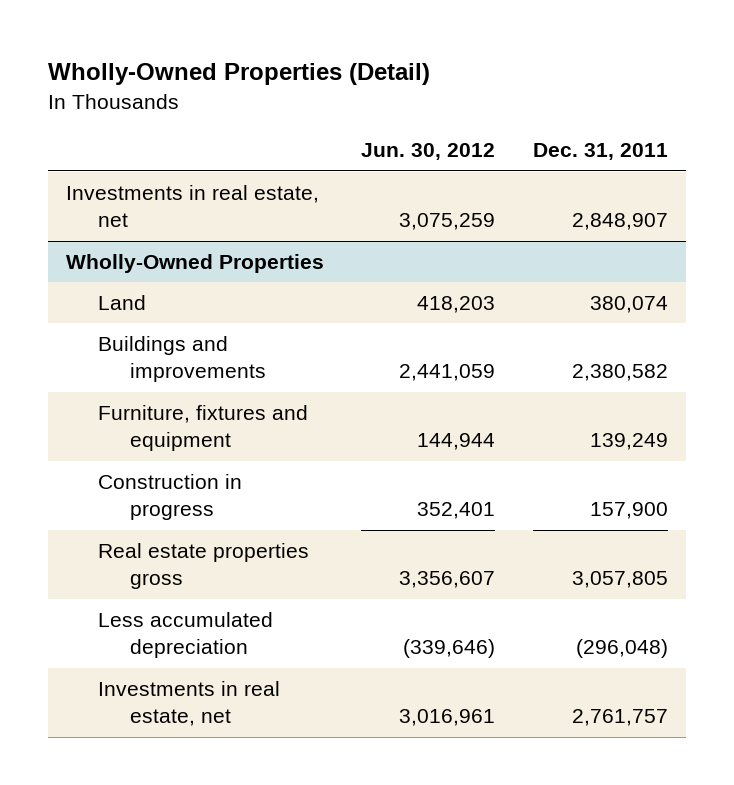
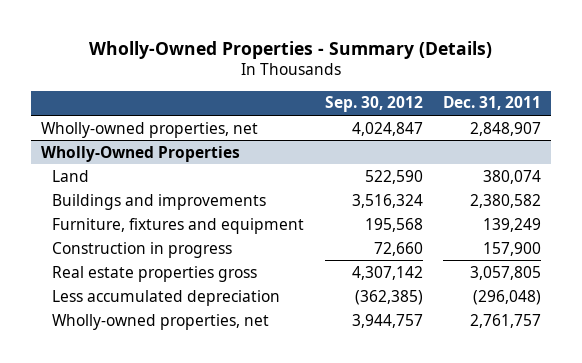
- Wholly-Owned Properties (Detail)
+ Wholly-Owned Properties - Summary (Details)
- | Jun. 30, 2012 | Dec. 31, 2011
+ | Sep. 30, 2012 | Dec. 31, 2011
- Investments in real estate, net | 3,075,259 | 2,848,907
+ Wholly-owned properties, net | 4,024,847 | 2,848,907
@ Wholly-Owned Properties
- Investments in real estate, net | 3,016,961 | 2,761,757
+ Wholly-owned properties, net | 3,944,757 | 2,761,757

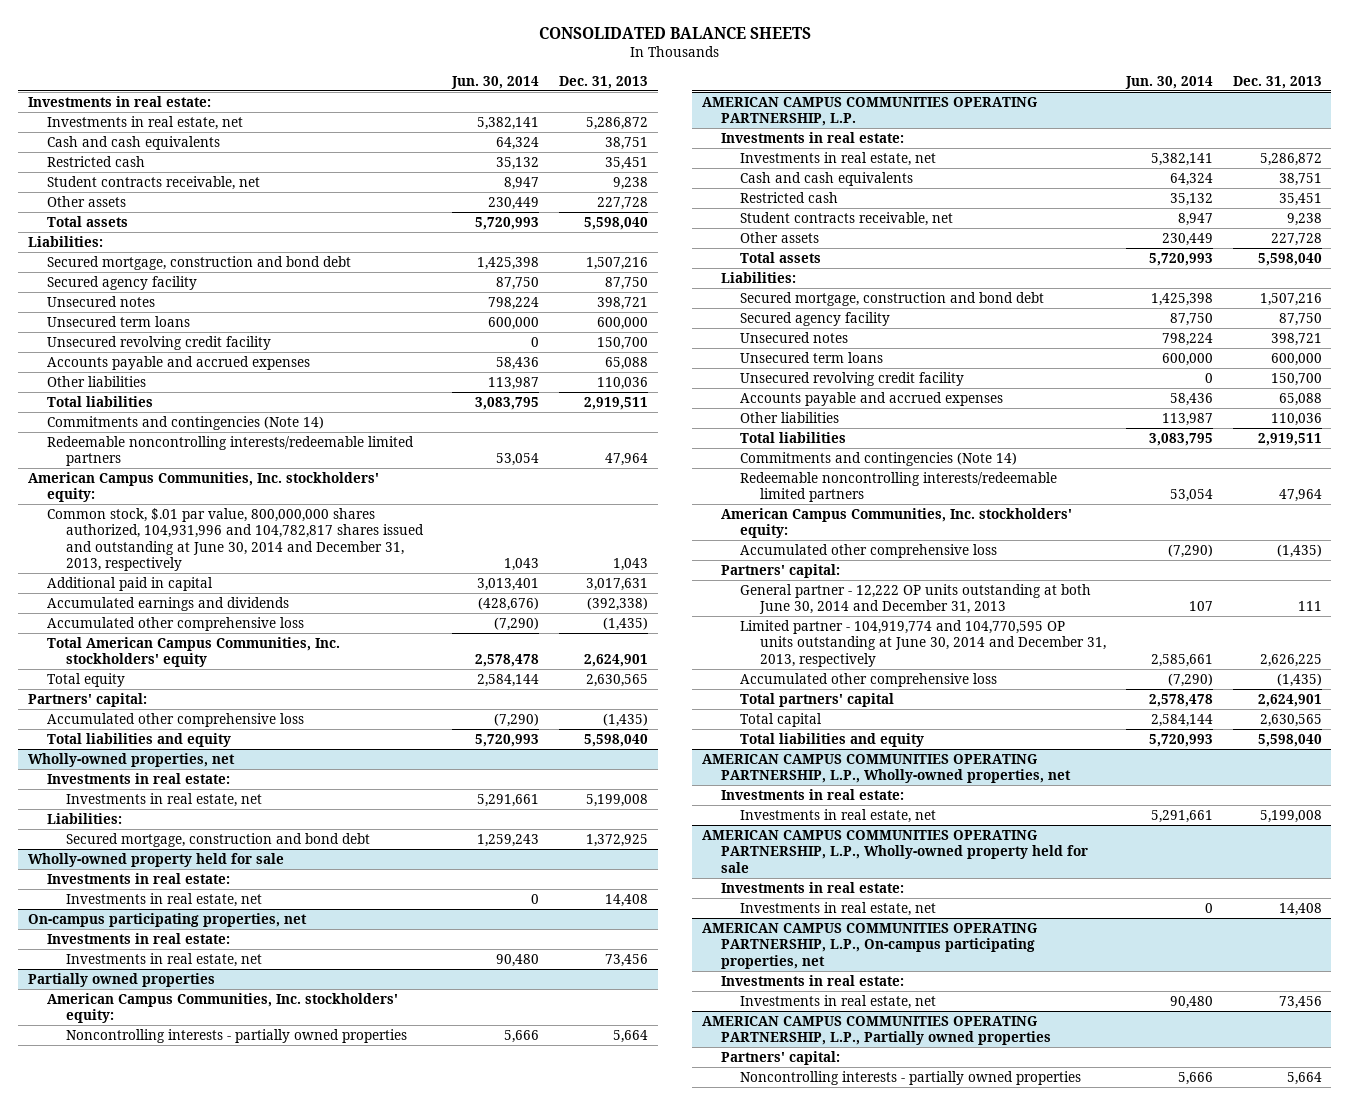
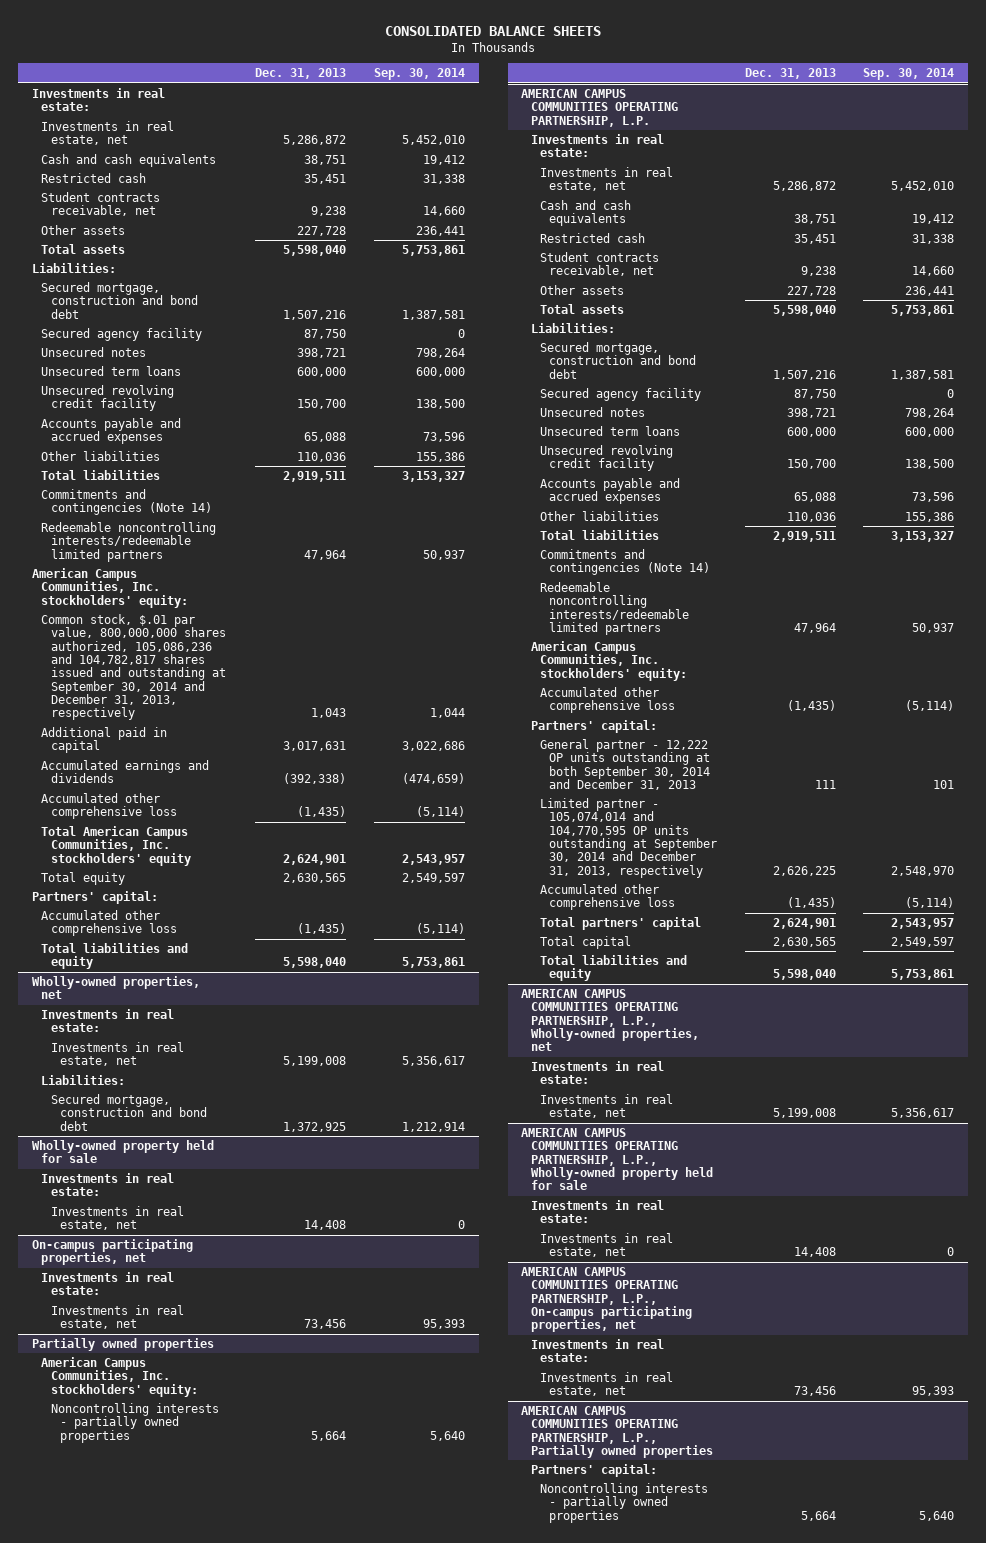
- | Jun. 30, 2014 | Dec. 31, 2013
+ | Dec. 31, 2013 | Sep. 30, 2014
- Common stock, $.01 par value, 800,000,000 shares authorized, 104,931,996 and 104,782,817 shares issued and outstanding at June 30, 2014 and December 31, 2013, respectively | 1,043 | 1,043
+ Common stock, $.01 par value, 800,000,000 shares authorized, 105,086,236 and 104,782,817 shares issued and outstanding at September 30, 2014 and December 31, 2013, respectively | 1,043 | 1,044
@ AMERICAN CAMPUS COMMUNITIES OPERATING PARTNERSHIP, L.P.
- General partner - 12,222 OP units outstanding at both June 30, 2014 and December 31, 2013 | 107 | 111
- Limited partner - 104,919,774 and 104,770,595 OP units outstanding at June 30, 2014 and December 31, 2013, respectively | 2,585,661 | 2,626,225
+ General partner - 12,222 OP units outstanding at both September 30, 2014 and December 31, 2013 | 111 | 101
+ Limited partner - 105,074,014 and 104,770,595 OP units outstanding at September 30, 2014 and December 31, 2013, respectively | 2,626,225 | 2,548,970

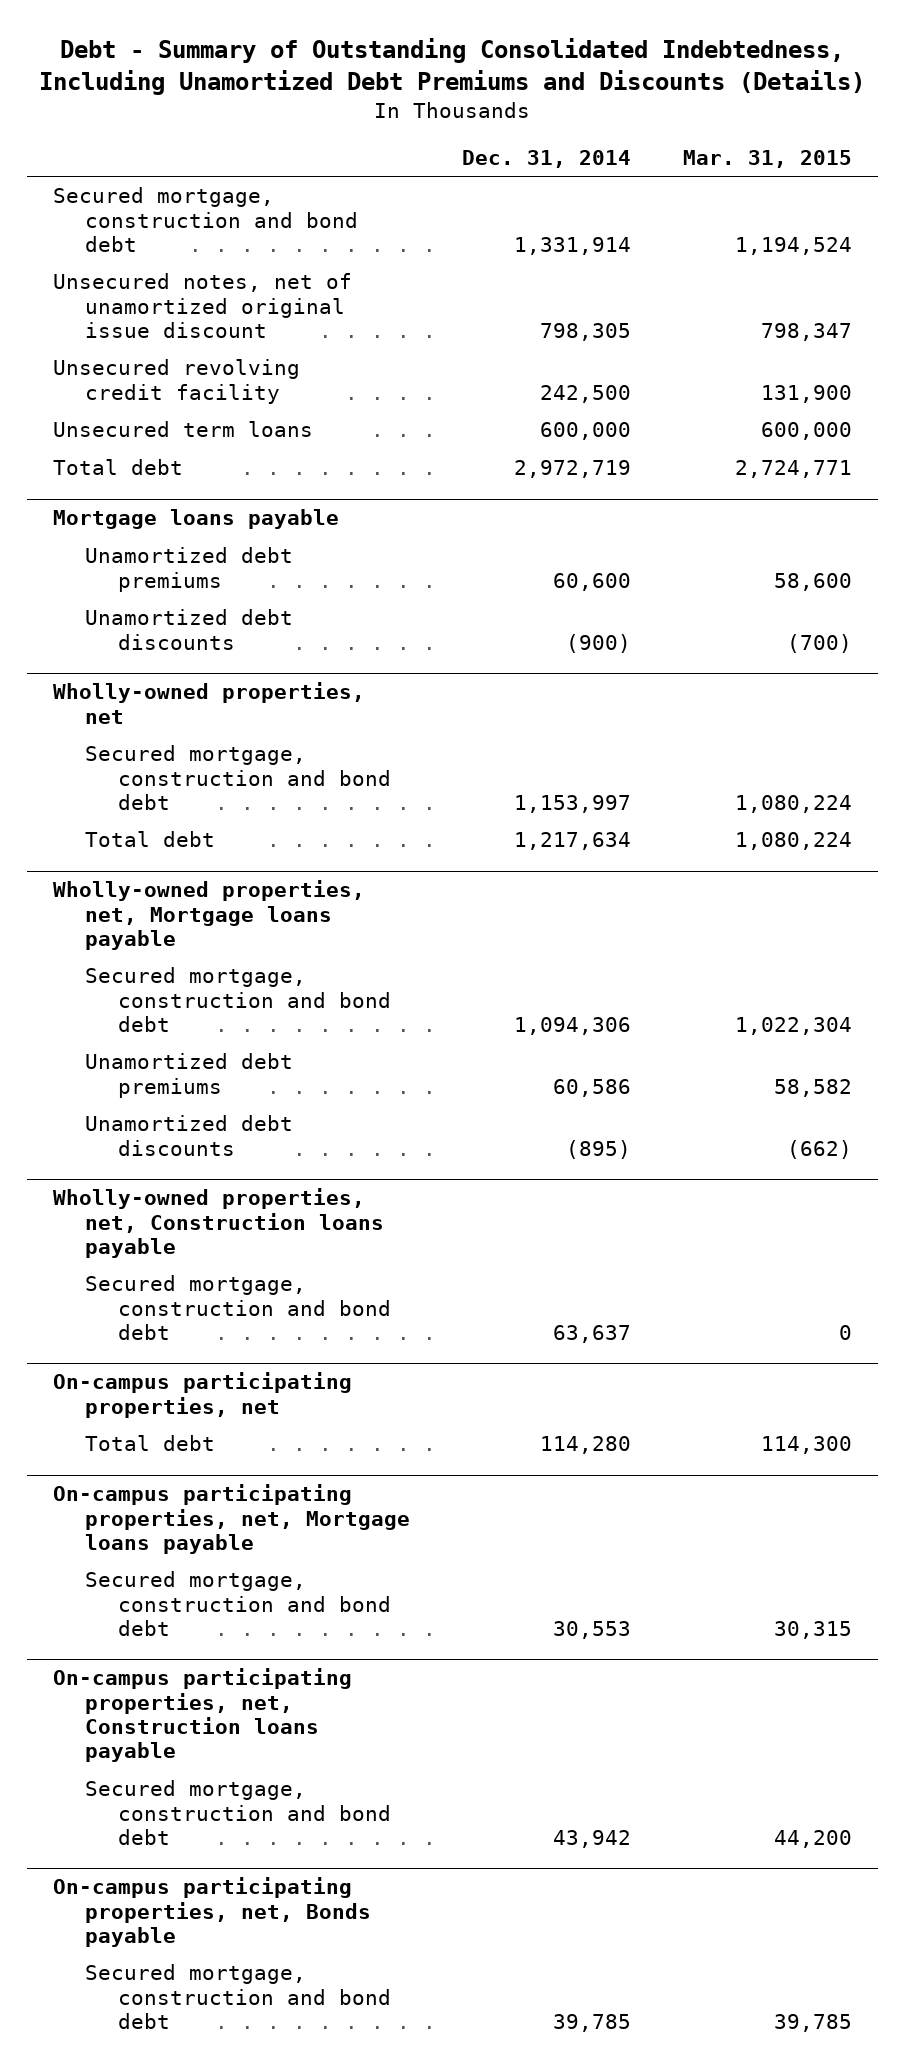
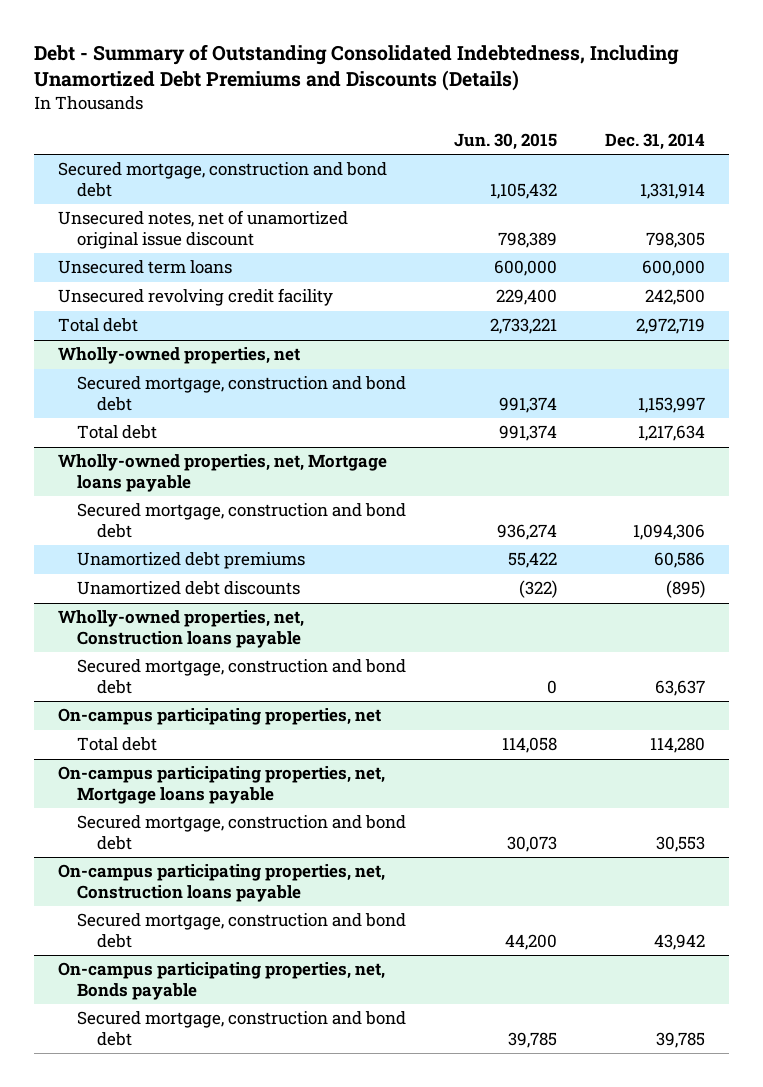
- | Dec. 31, 2014 | Mar. 31, 2015
+ | Jun. 30, 2015 | Dec. 31, 2014
moved down: Unsecured revolving credit facility | 229,400 | 242,500
- Mortgage loans payable
- Unamortized debt premiums | 60,600 | 58,600
- Unamortized debt discounts | (900) | (700)

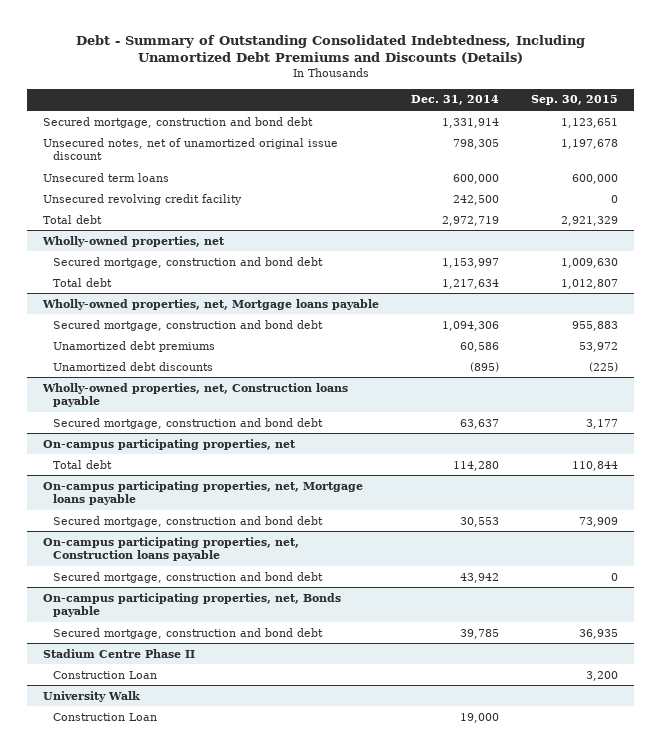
- | Jun. 30, 2015 | Dec. 31, 2014
+ | Dec. 31, 2014 | Sep. 30, 2015
+ Stadium Centre Phase II
+ Construction Loan | | 3,200
+ University Walk
+ Construction Loan | 19,000 |

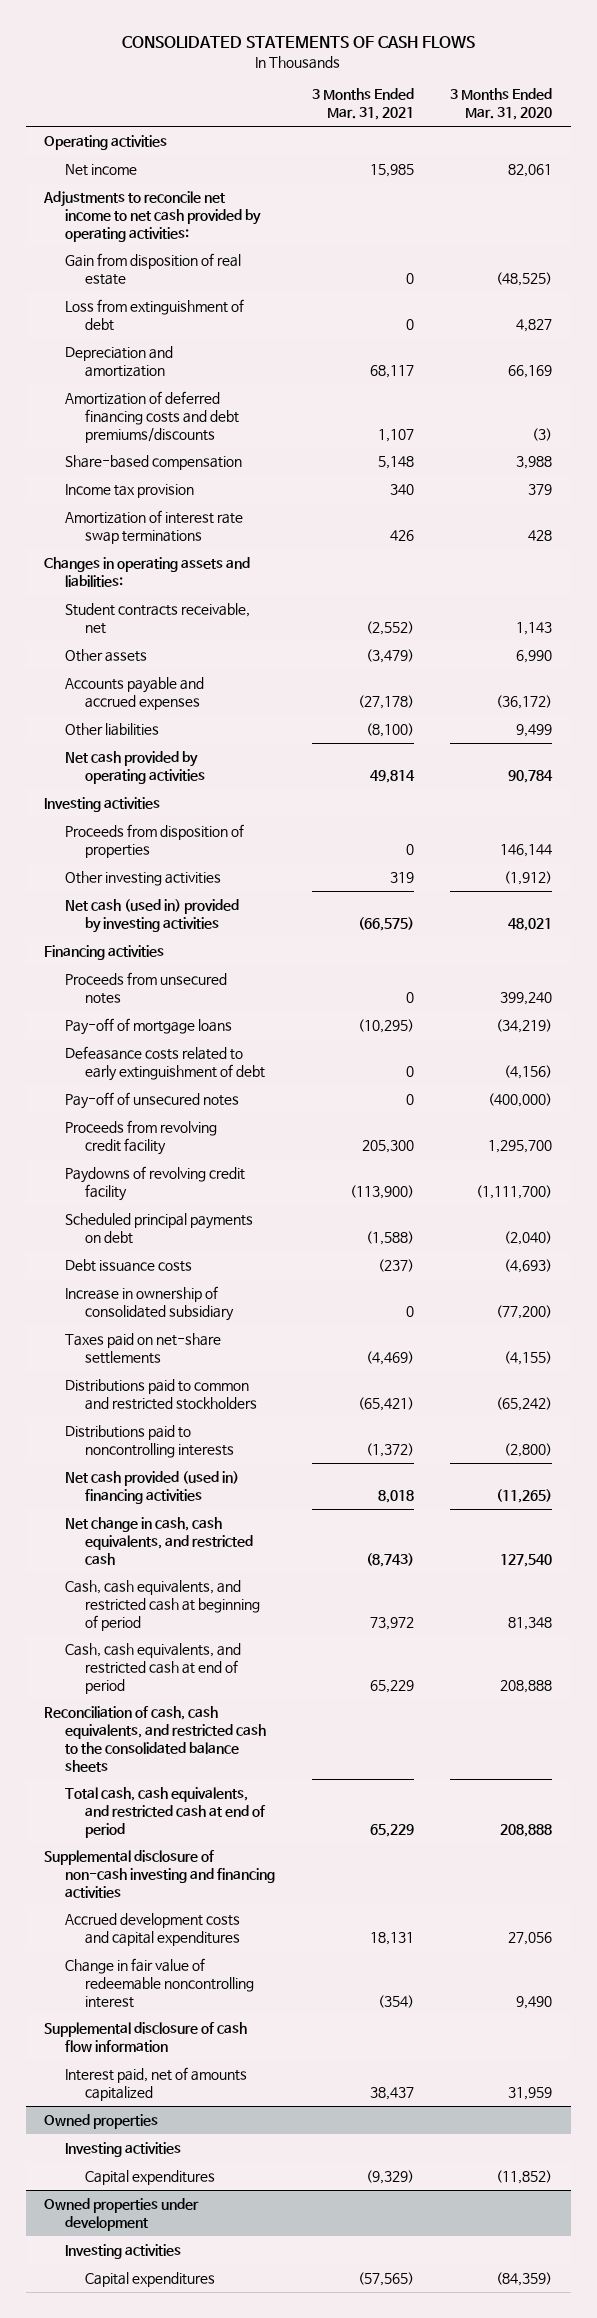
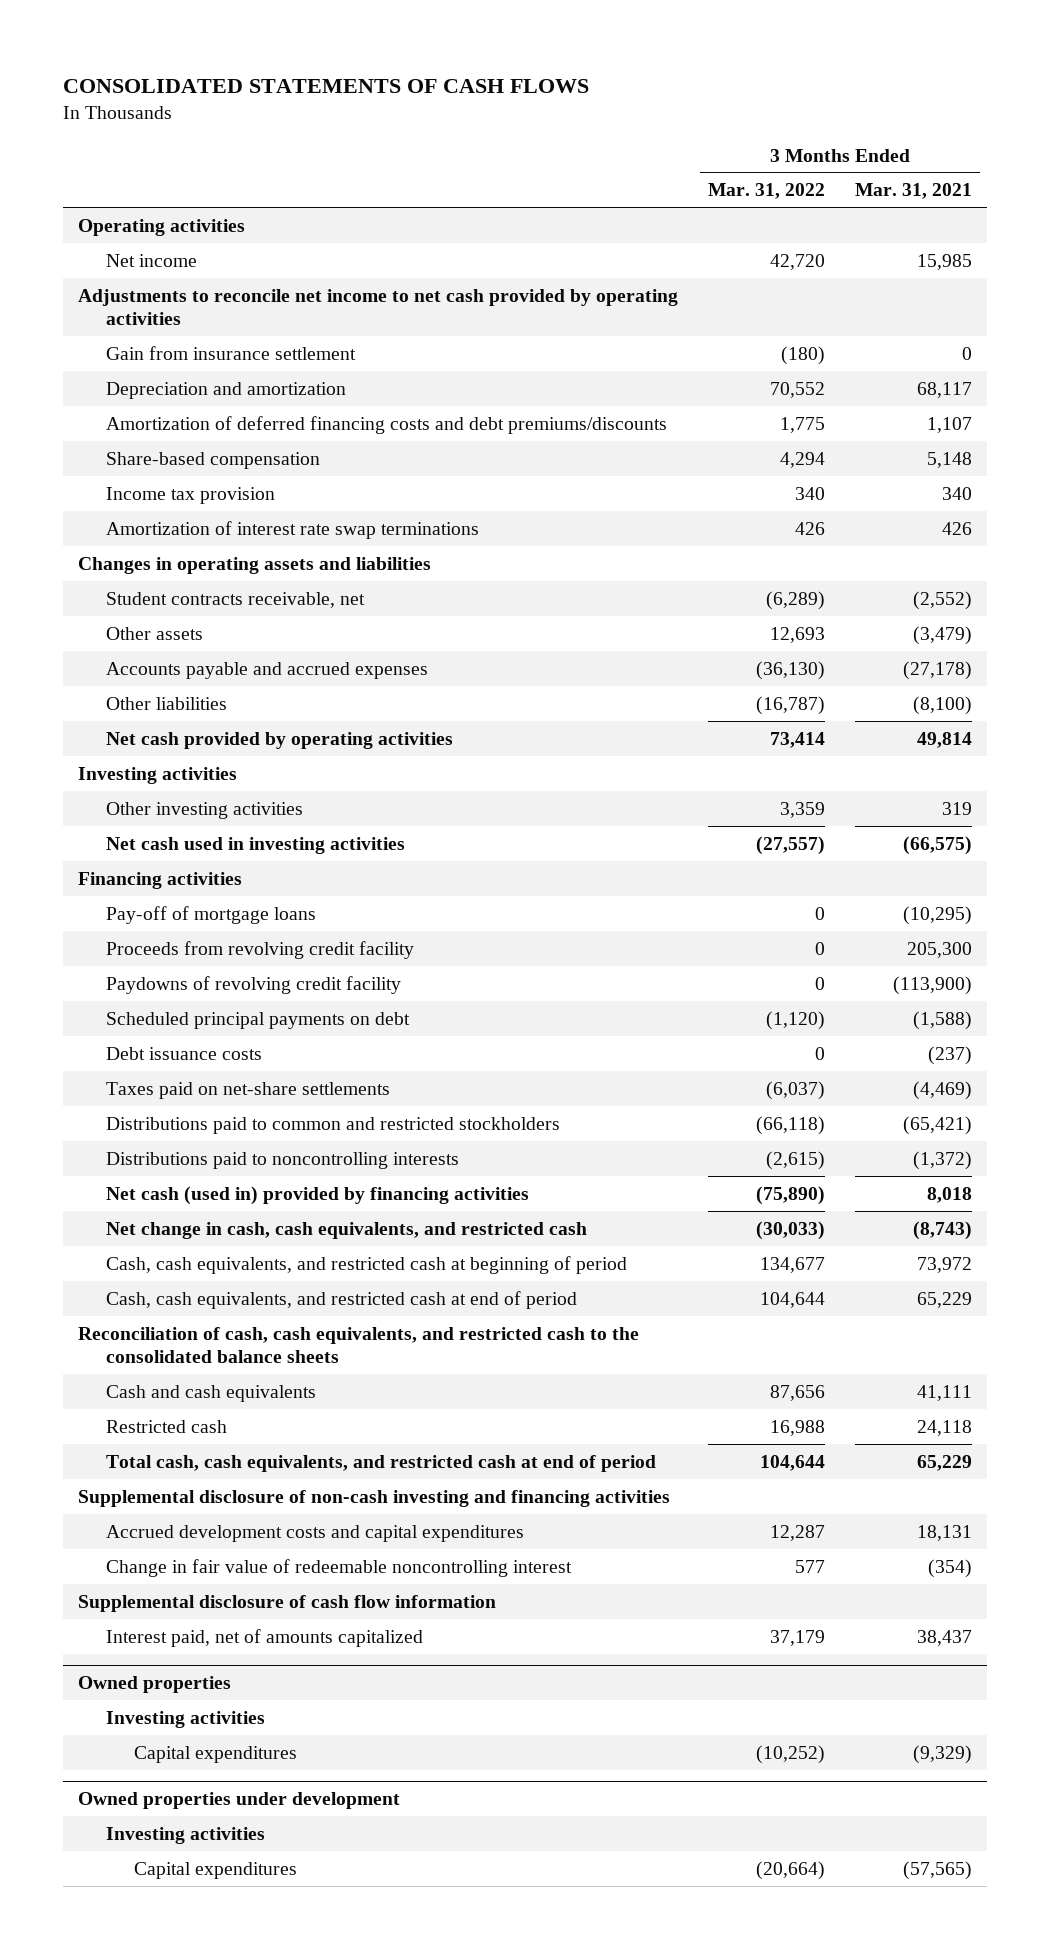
- | 3 Months Ended Mar. 31, 2021 | 3 Months Ended Mar. 31, 2020
+ | 3 Months Ended Mar. 31, 2022 | 3 Months Ended Mar. 31, 2021
- Adjustments to reconcile net income to net cash provided by operating activities:
- Gain from disposition of real estate | 0 | (48,525)
- Loss from extinguishment of debt | 0 | 4,827
+ Adjustments to reconcile net income to net cash provided by operating activities
+ Gain from insurance settlement | (180) | 0
- Changes in operating assets and liabilities:
+ Changes in operating assets and liabilities
- Proceeds from disposition of properties | 0 | 146,144
- Net cash (used in) provided by investing activities | (66,575) | 48,021
+ Net cash used in investing activities | (27,557) | (66,575)
- Proceeds from unsecured notes | 0 | 399,240
- Defeasance costs related to early extinguishment of debt | 0 | (4,156)
- Pay-off of unsecured notes | 0 | (400,000)
- Increase in ownership of consolidated subsidiary | 0 | (77,200)
- Net cash provided (used in) financing activities | 8,018 | (11,265)
+ Net cash (used in) provided by financing activities | (75,890) | 8,018
+ Cash and cash equivalents | 87,656 | 41,111
+ Restricted cash | 16,988 | 24,118

